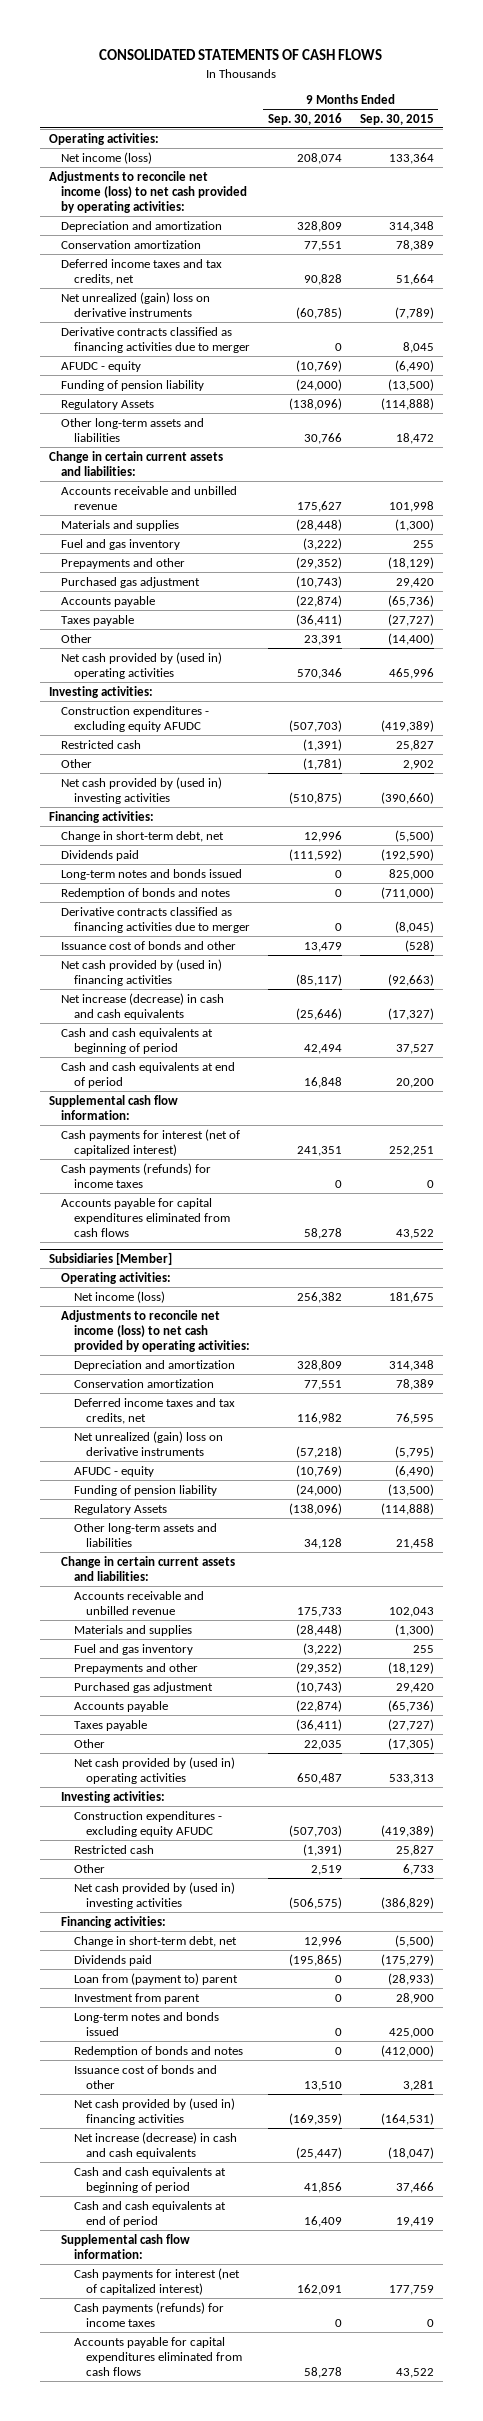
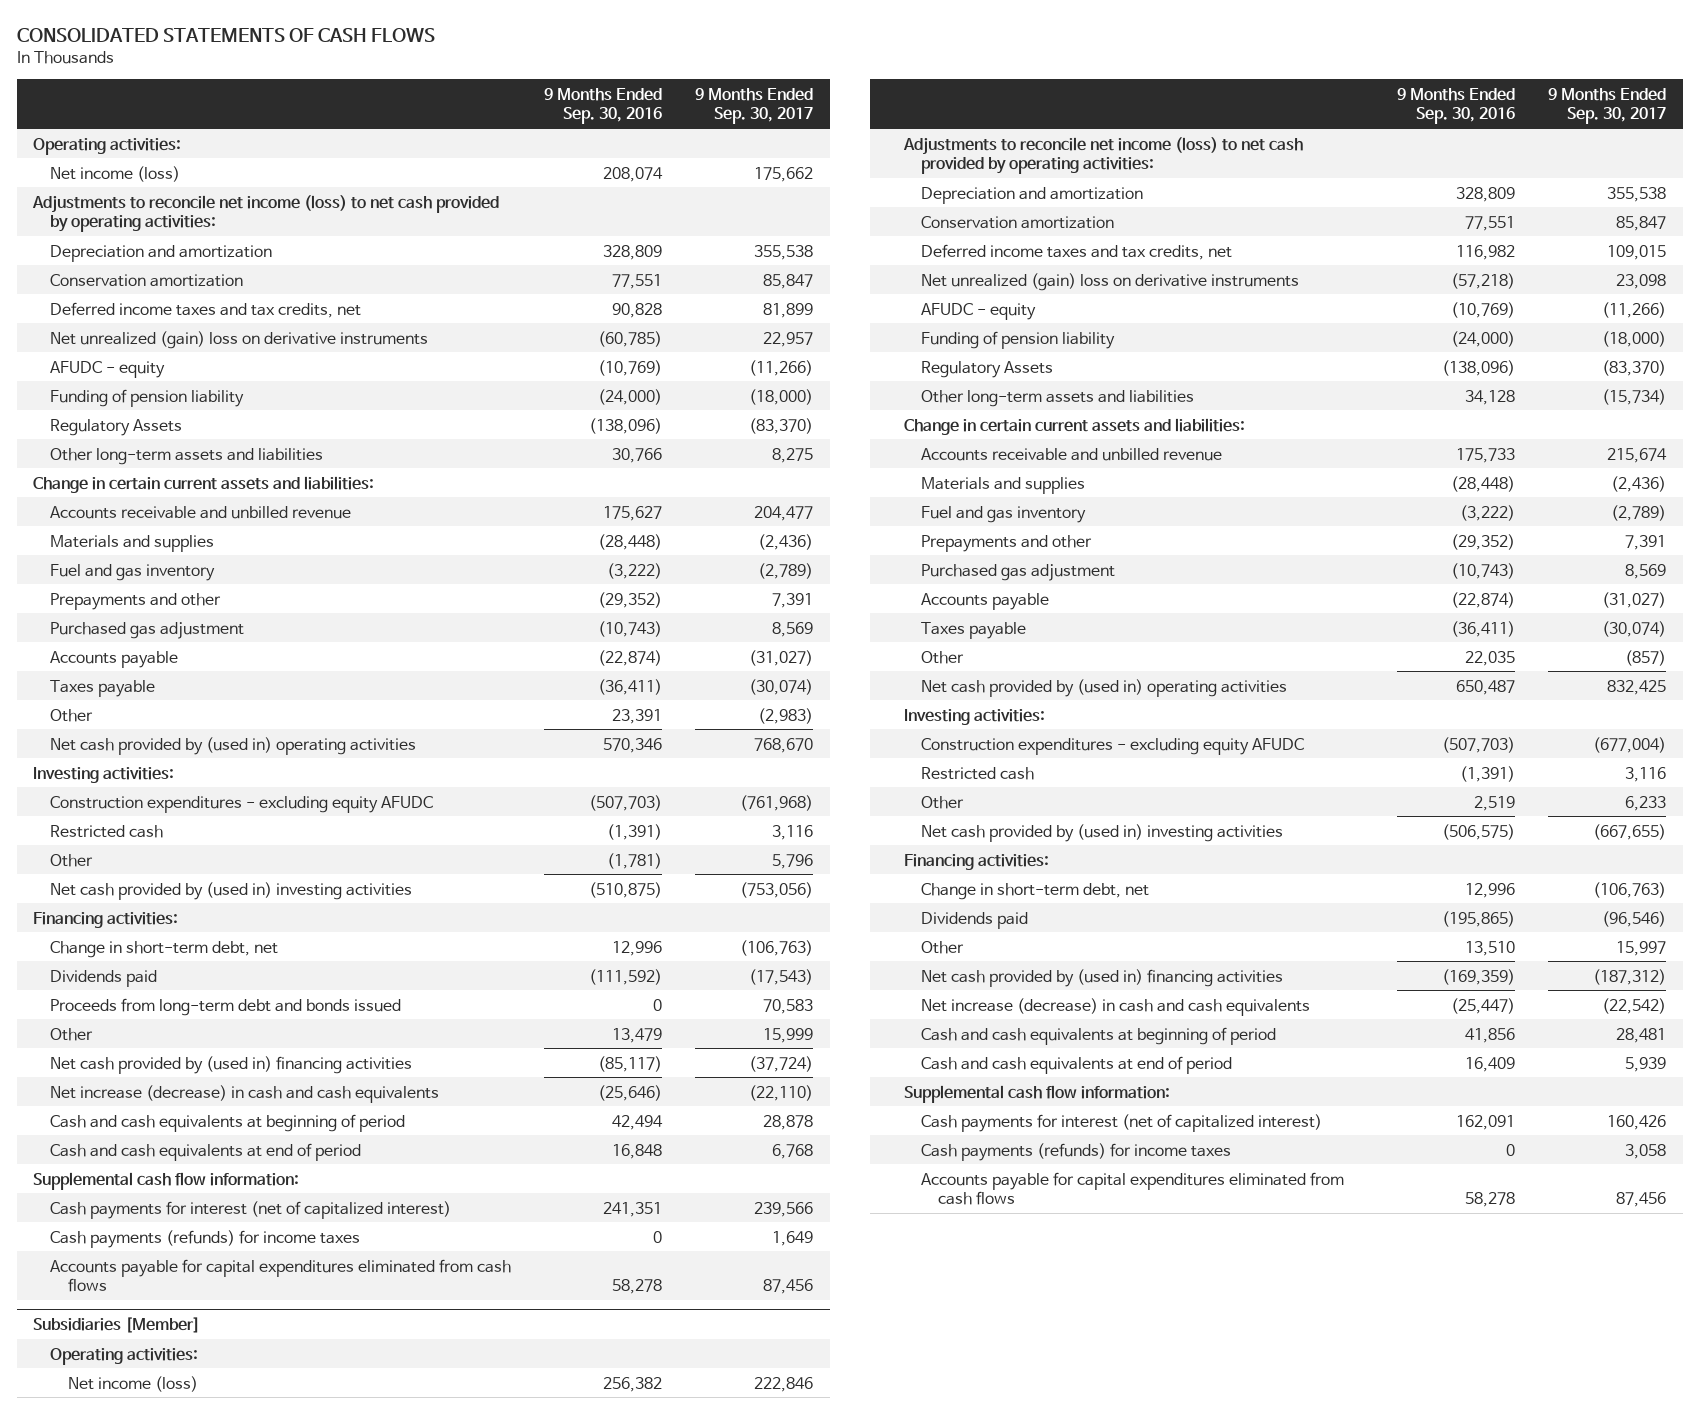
- | 9 Months Ended Sep. 30, 2016 | 9 Months Ended Sep. 30, 2015
+ | 9 Months Ended Sep. 30, 2016 | 9 Months Ended Sep. 30, 2017
- Derivative contracts classified as financing activities due to merger | 0 | 8,045
- Long-term notes and bonds issued | 0 | 825,000
- Redemption of bonds and notes | 0 | (711,000)
- Derivative contracts classified as financing activities due to merger | 0 | (8,045)
- Issuance cost of bonds and other | 13,479 | (528)
+ Proceeds from long-term debt and bonds issued | 0 | 70,583
+ Other | 13,479 | 15,999
@ Subsidiaries [Member]
- Loan from (payment to) parent | 0 | (28,933)
- Investment from parent | 0 | 28,900
- Long-term notes and bonds issued | 0 | 425,000
- Redemption of bonds and notes | 0 | (412,000)
- Issuance cost of bonds and other | 13,510 | 3,281
+ Other | 13,510 | 15,997

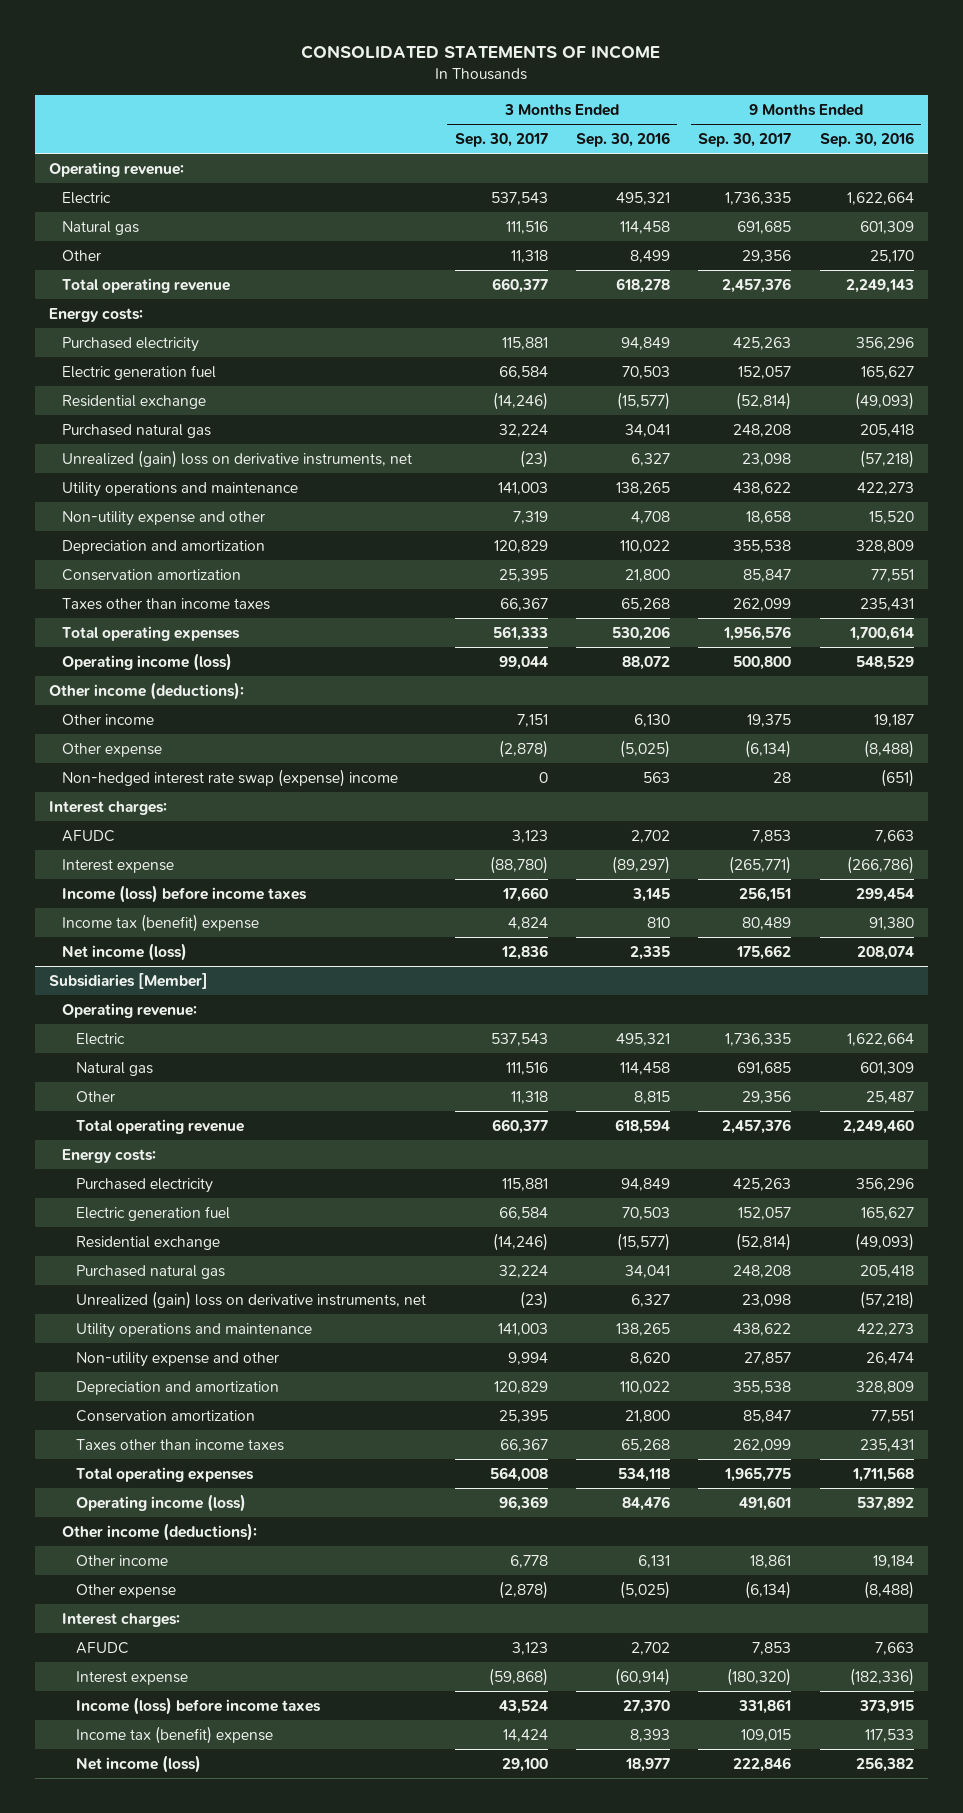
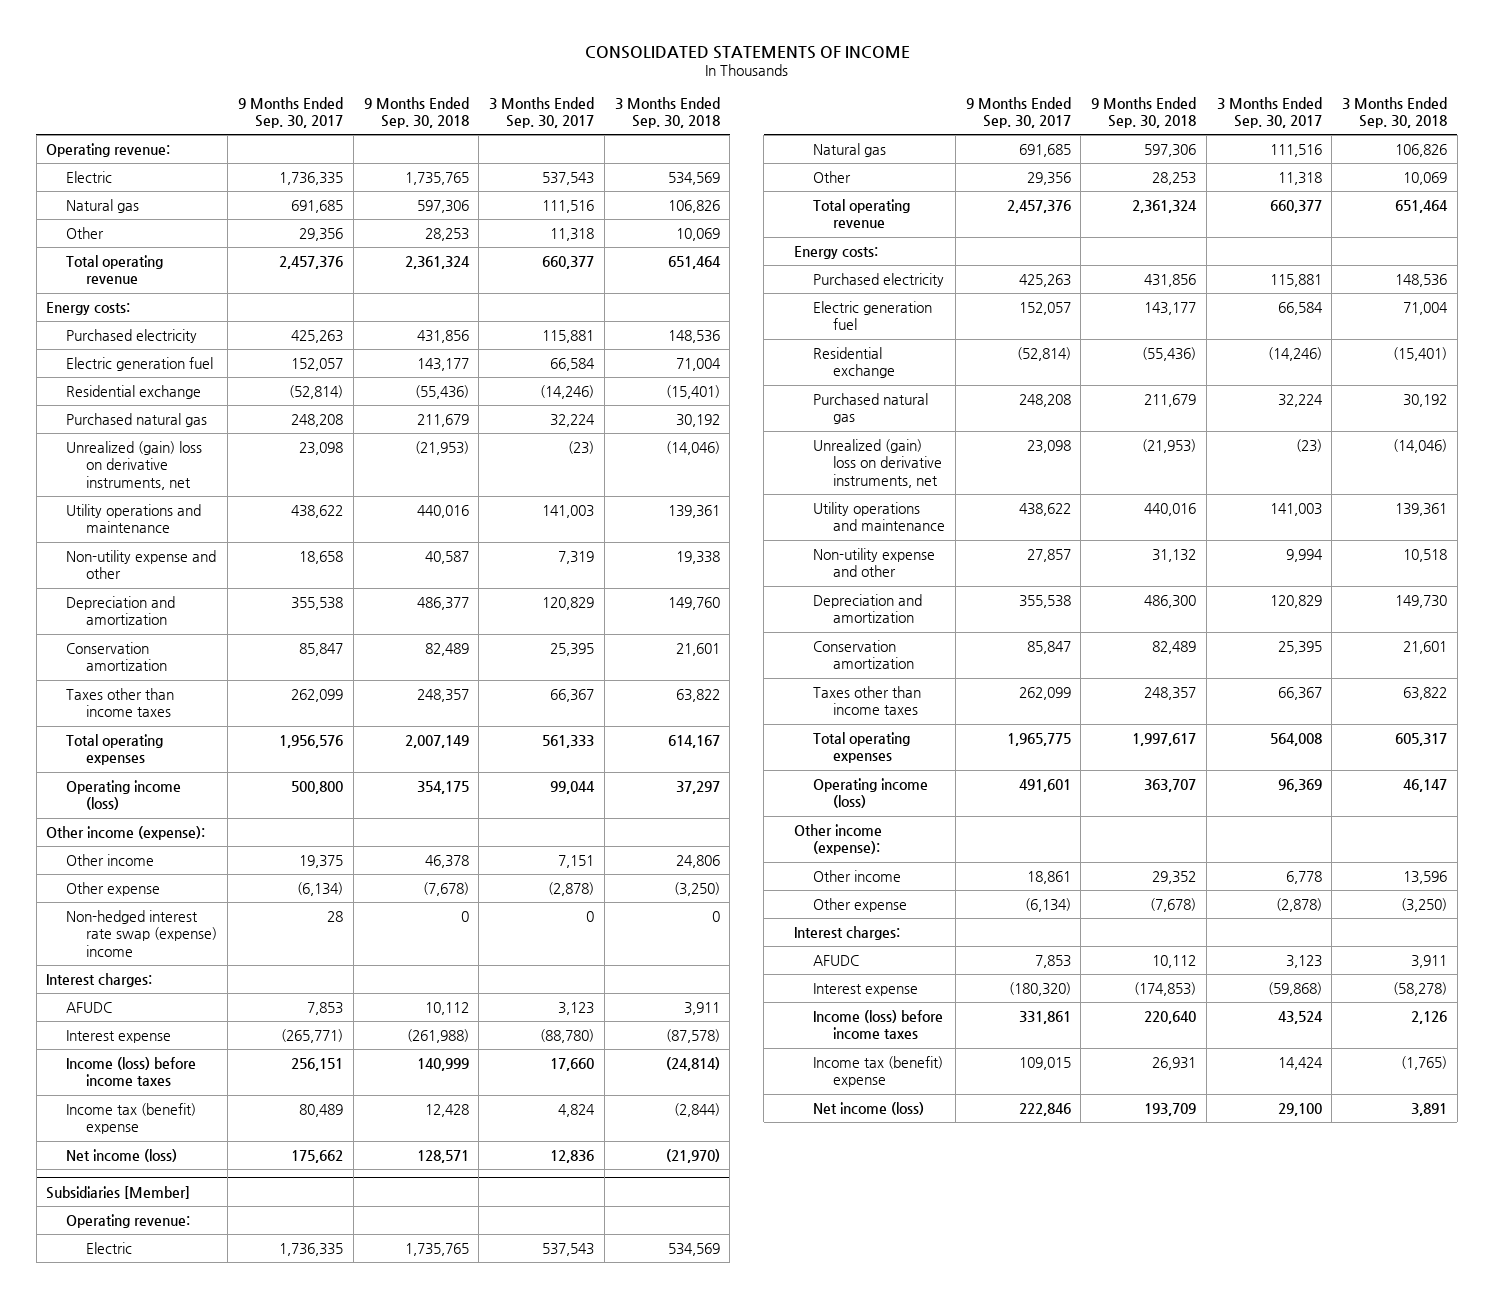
- | 3 Months Ended Sep. 30, 2017 | 3 Months Ended Sep. 30, 2016 | 9 Months Ended Sep. 30, 2017 | 9 Months Ended Sep. 30, 2016
+ | 9 Months Ended Sep. 30, 2017 | 9 Months Ended Sep. 30, 2018 | 3 Months Ended Sep. 30, 2017 | 3 Months Ended Sep. 30, 2018
- Other income (deductions):
+ Other income (expense):
@ Subsidiaries [Member]
- Other income (deductions):
+ Other income (expense):

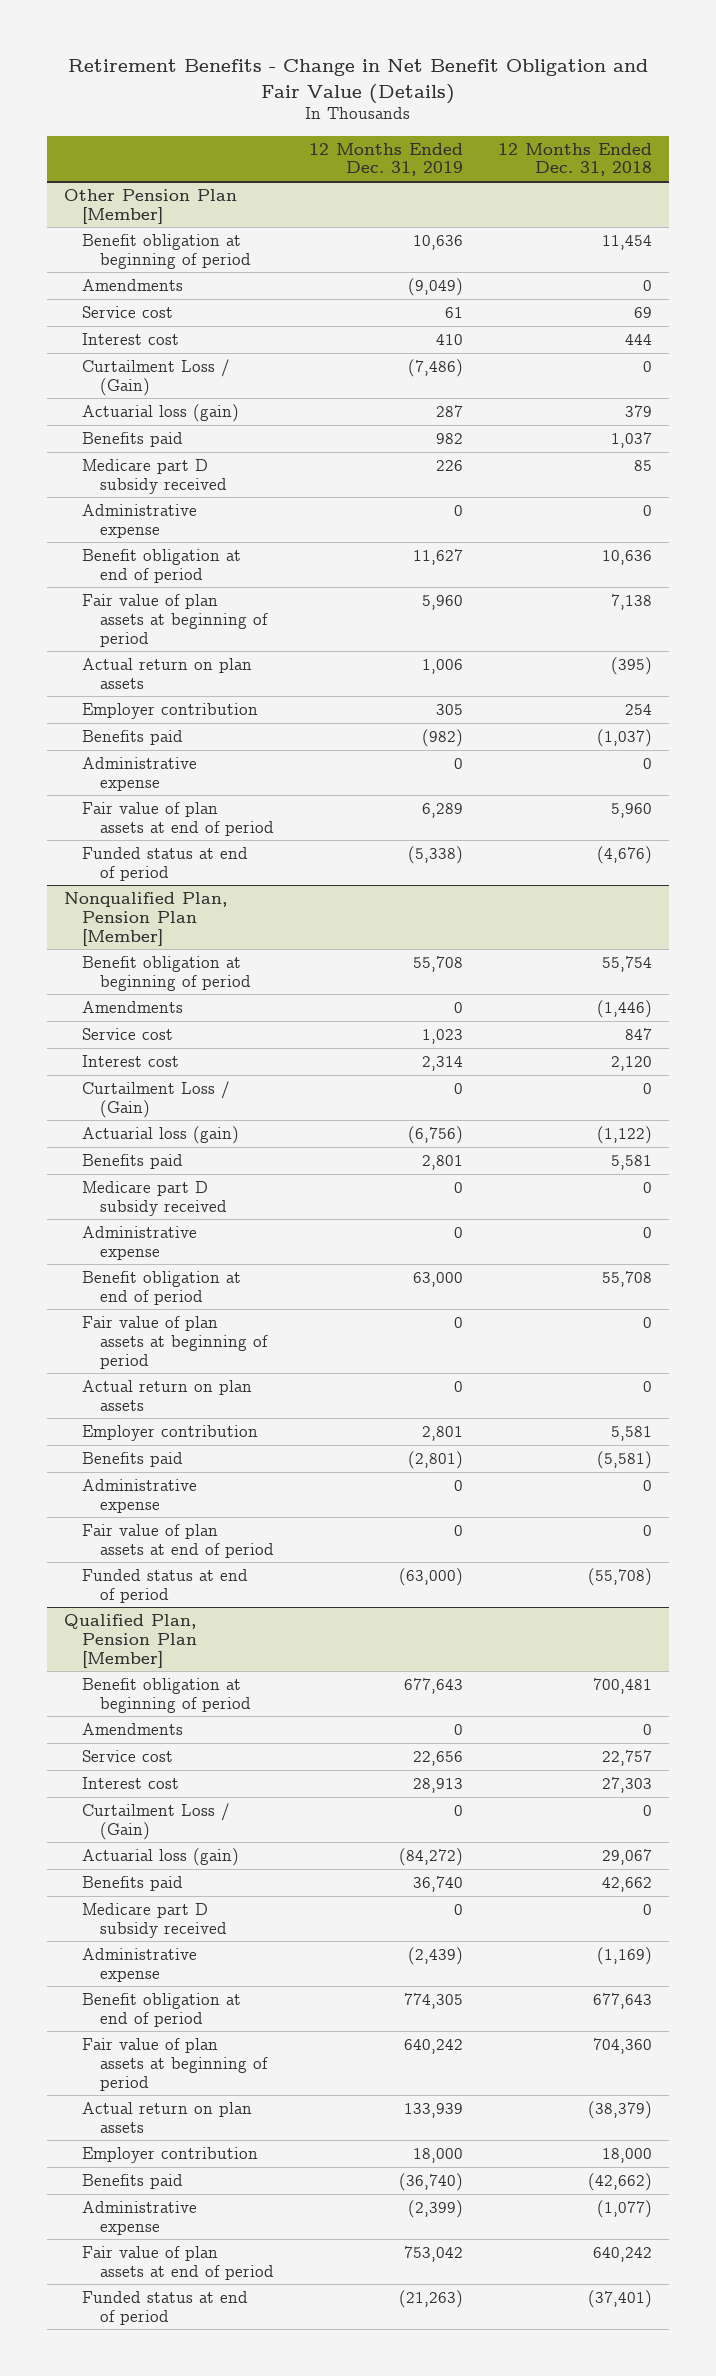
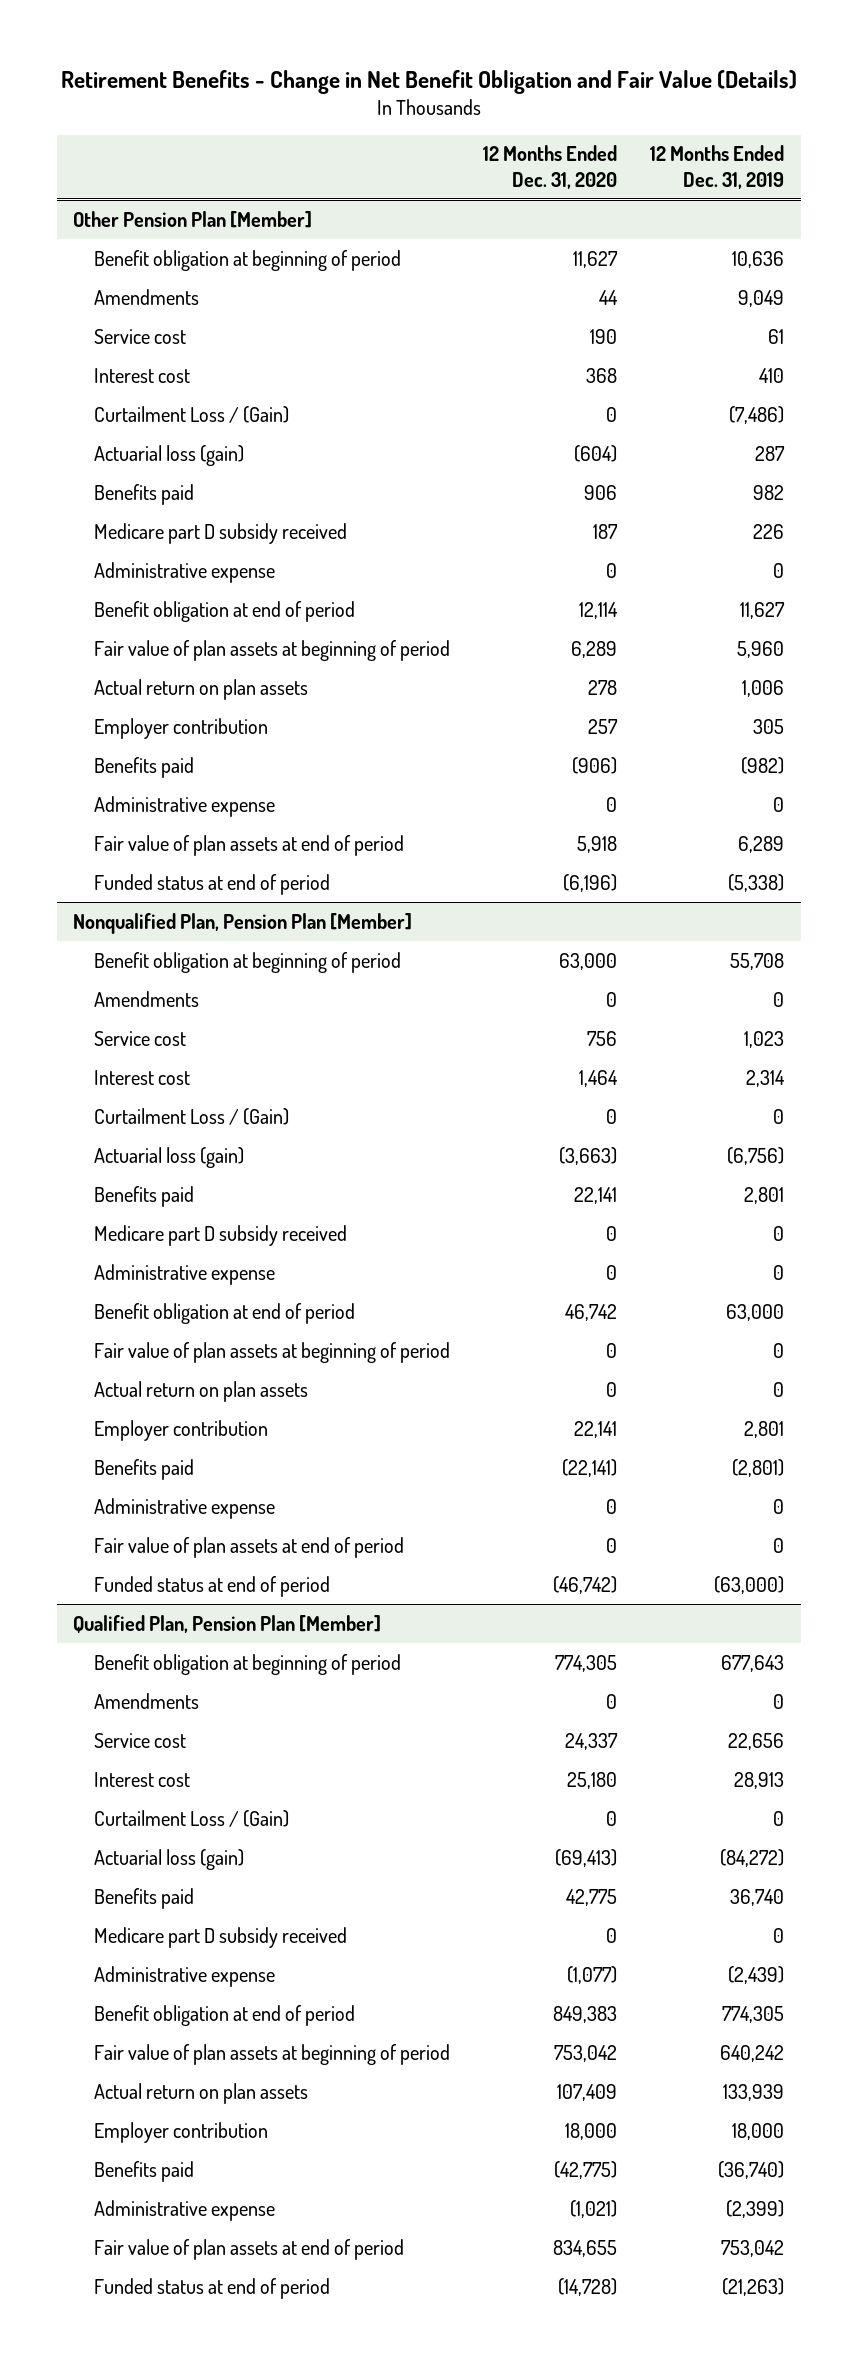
- | 12 Months Ended Dec. 31, 2019 | 12 Months Ended Dec. 31, 2018
+ | 12 Months Ended Dec. 31, 2020 | 12 Months Ended Dec. 31, 2019
@ Other Pension Plan [Member]
- Amendments | (9,049) | 0
+ Amendments | 44 | 9,049

